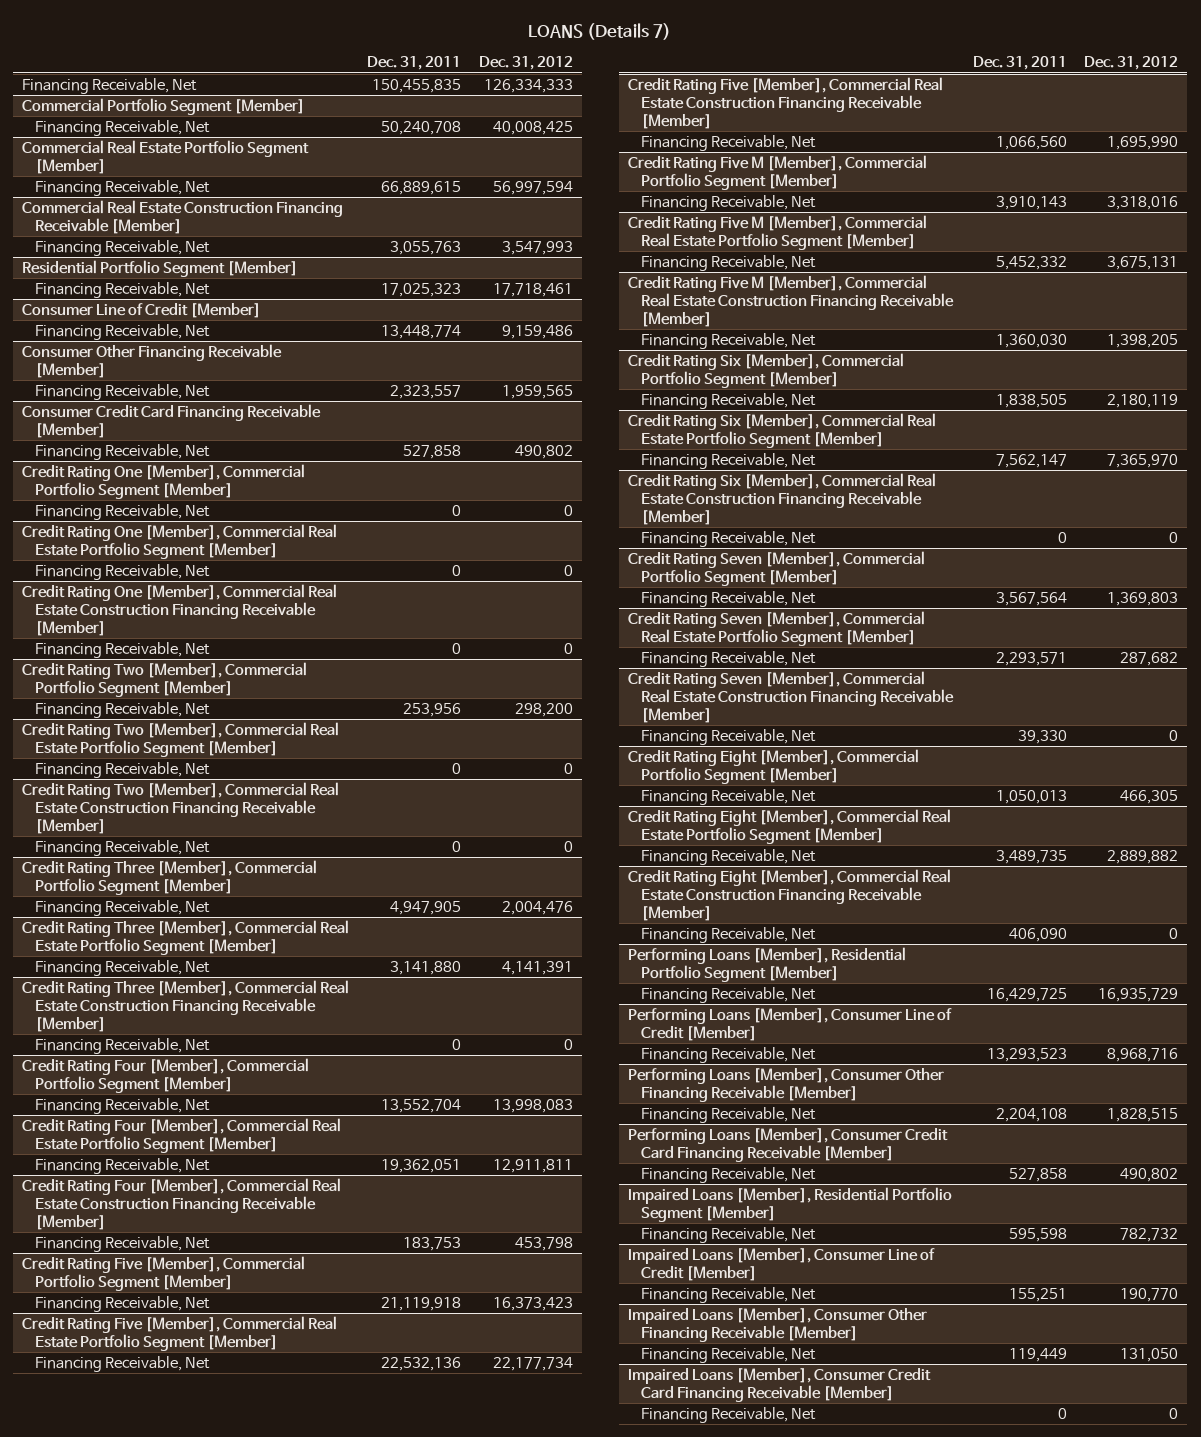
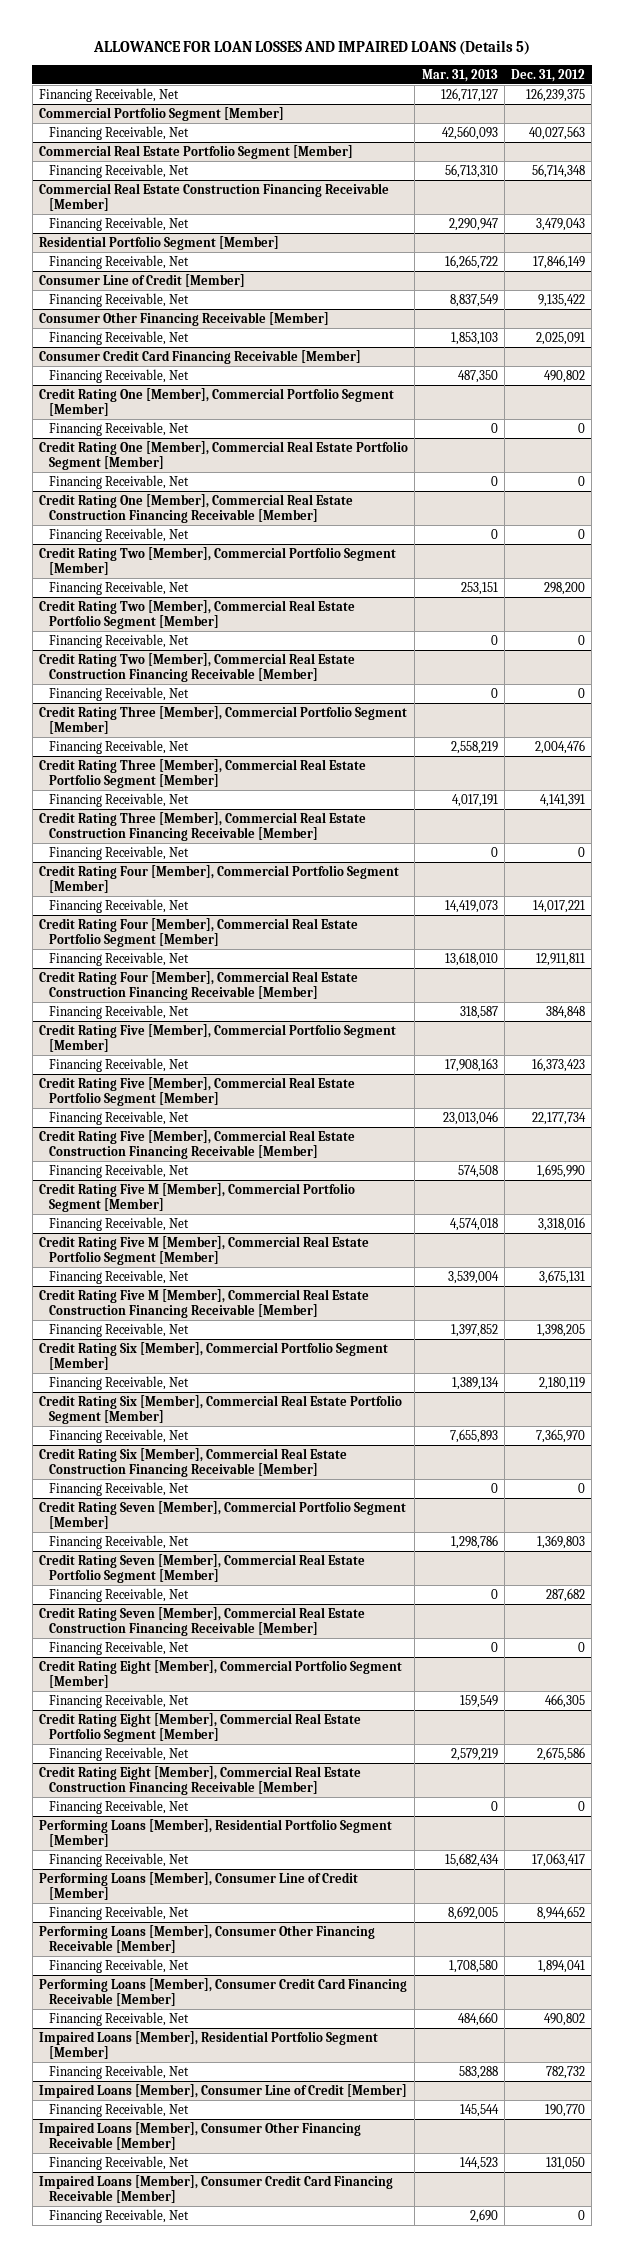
- LOANS (Details 7)
+ ALLOWANCE FOR LOAN LOSSES AND IMPAIRED LOANS (Details 5)
- | Dec. 31, 2011 | Dec. 31, 2012
+ | Mar. 31, 2013 | Dec. 31, 2012
- Financing Receivable, Net | 150,455,835 | 126,334,333
+ Financing Receivable, Net | 126,717,127 | 126,239,375
@ Commercial Portfolio Segment [Member]
- Financing Receivable, Net | 50,240,708 | 40,008,425
+ Financing Receivable, Net | 42,560,093 | 40,027,563
@ Commercial Real Estate Portfolio Segment [Member]
- Financing Receivable, Net | 66,889,615 | 56,997,594
+ Financing Receivable, Net | 56,713,310 | 56,714,348
@ Commercial Real Estate Construction Financing Receivable [Member]
- Financing Receivable, Net | 3,055,763 | 3,547,993
+ Financing Receivable, Net | 2,290,947 | 3,479,043
@ Residential Portfolio Segment [Member]
- Financing Receivable, Net | 17,025,323 | 17,718,461
+ Financing Receivable, Net | 16,265,722 | 17,846,149
@ Consumer Line of Credit [Member]
- Financing Receivable, Net | 13,448,774 | 9,159,486
+ Financing Receivable, Net | 8,837,549 | 9,135,422
@ Consumer Other Financing Receivable [Member]
- Financing Receivable, Net | 2,323,557 | 1,959,565
+ Financing Receivable, Net | 1,853,103 | 2,025,091
@ Credit Rating Four [Member], Commercial Portfolio Segment [Member]
- Financing Receivable, Net | 13,552,704 | 13,998,083
+ Financing Receivable, Net | 14,419,073 | 14,017,221
@ Credit Rating Four [Member], Commercial Real Estate Construction Financing Receivable [Member]
- Financing Receivable, Net | 183,753 | 453,798
+ Financing Receivable, Net | 318,587 | 384,848
@ Credit Rating Eight [Member], Commercial Real Estate Portfolio Segment [Member]
- Financing Receivable, Net | 3,489,735 | 2,889,882
+ Financing Receivable, Net | 2,579,219 | 2,675,586
@ Performing Loans [Member], Residential Portfolio Segment [Member]
- Financing Receivable, Net | 16,429,725 | 16,935,729
+ Financing Receivable, Net | 15,682,434 | 17,063,417
@ Performing Loans [Member], Consumer Line of Credit [Member]
- Financing Receivable, Net | 13,293,523 | 8,968,716
+ Financing Receivable, Net | 8,692,005 | 8,944,652
@ Performing Loans [Member], Consumer Other Financing Receivable [Member]
- Financing Receivable, Net | 2,204,108 | 1,828,515
+ Financing Receivable, Net | 1,708,580 | 1,894,041

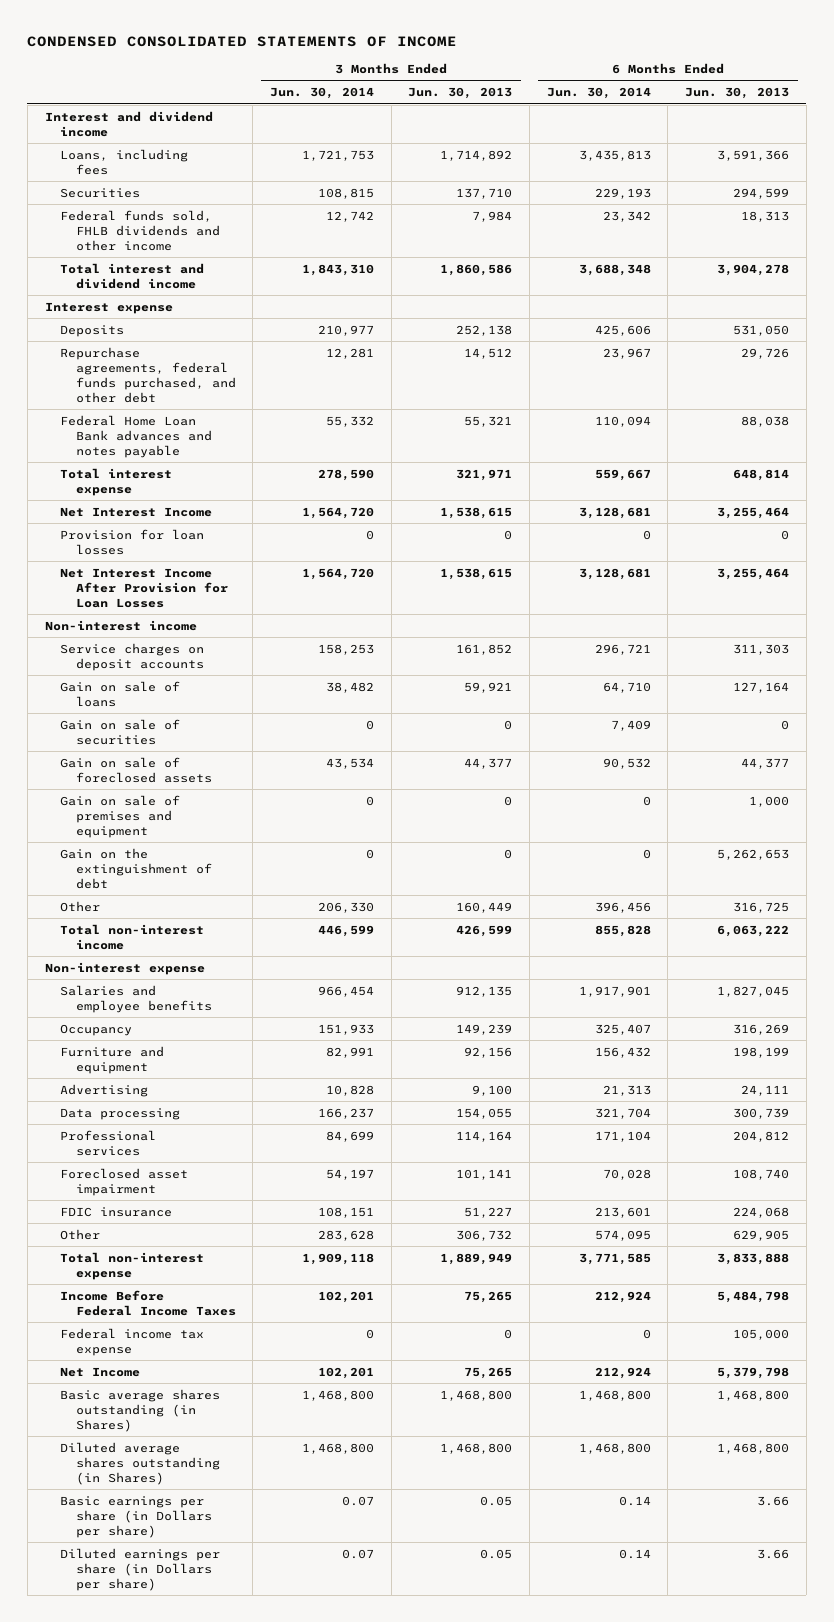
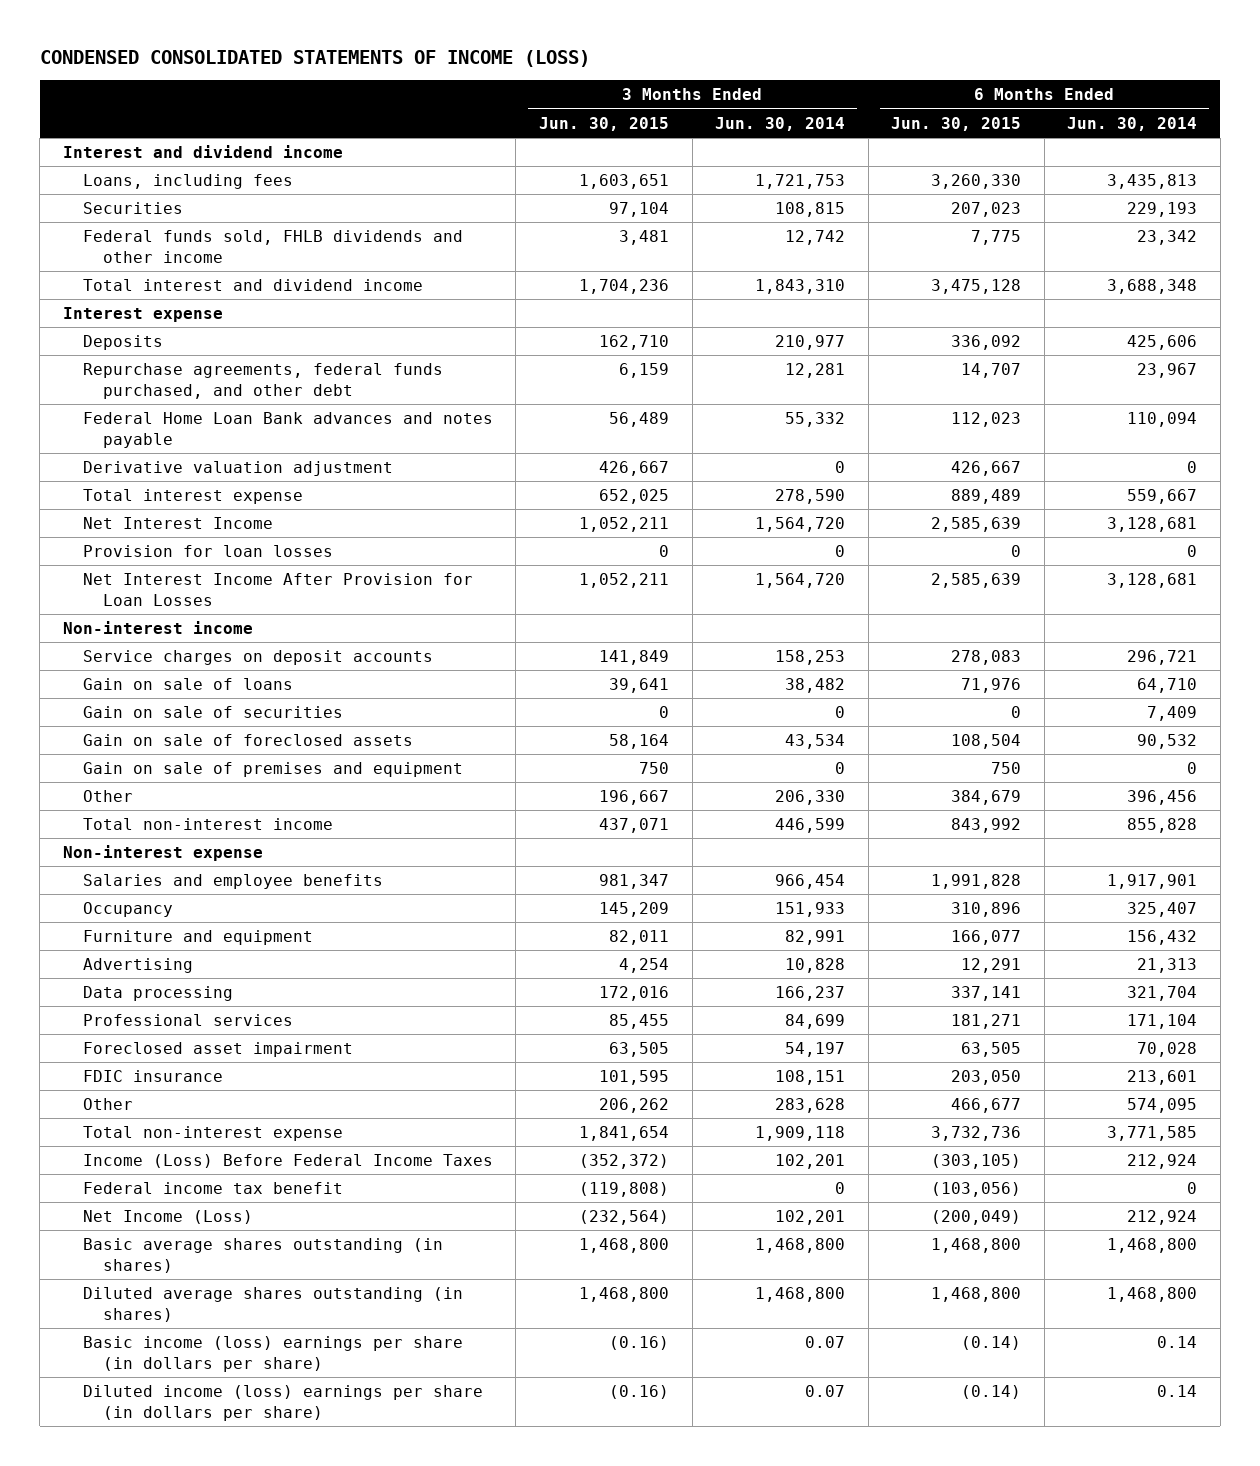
- CONDENSED CONSOLIDATED STATEMENTS OF INCOME
+ CONDENSED CONSOLIDATED STATEMENTS OF INCOME (LOSS)
- | 3 Months Ended Jun. 30, 2014 | 3 Months Ended Jun. 30, 2013 | 6 Months Ended Jun. 30, 2014 | 6 Months Ended Jun. 30, 2013
+ | 3 Months Ended Jun. 30, 2015 | 3 Months Ended Jun. 30, 2014 | 6 Months Ended Jun. 30, 2015 | 6 Months Ended Jun. 30, 2014
+ Derivative valuation adjustment | 426,667 | 0 | 426,667 | 0
- Gain on the extinguishment of debt | 0 | 0 | 0 | 5,262,653
- Income Before Federal Income Taxes | 102,201 | 75,265 | 212,924 | 5,484,798
- Federal income tax expense | 0 | 0 | 0 | 105,000
- Net Income | 102,201 | 75,265 | 212,924 | 5,379,798
- Basic average shares outstanding (in Shares) | 1,468,800 | 1,468,800 | 1,468,800 | 1,468,800
- Diluted average shares outstanding (in Shares) | 1,468,800 | 1,468,800 | 1,468,800 | 1,468,800
- Basic earnings per share (in Dollars per share) | 0.07 | 0.05 | 0.14 | 3.66
- Diluted earnings per share (in Dollars per share) | 0.07 | 0.05 | 0.14 | 3.66
+ Income (Loss) Before Federal Income Taxes | (352,372) | 102,201 | (303,105) | 212,924
+ Federal income tax benefit | (119,808) | 0 | (103,056) | 0
+ Net Income (Loss) | (232,564) | 102,201 | (200,049) | 212,924
+ Basic average shares outstanding (in shares) | 1,468,800 | 1,468,800 | 1,468,800 | 1,468,800
+ Diluted average shares outstanding (in shares) | 1,468,800 | 1,468,800 | 1,468,800 | 1,468,800
+ Basic income (loss) earnings per share (in dollars per share) | (0.16) | 0.07 | (0.14) | 0.14
+ Diluted income (loss) earnings per share (in dollars per share) | (0.16) | 0.07 | (0.14) | 0.14

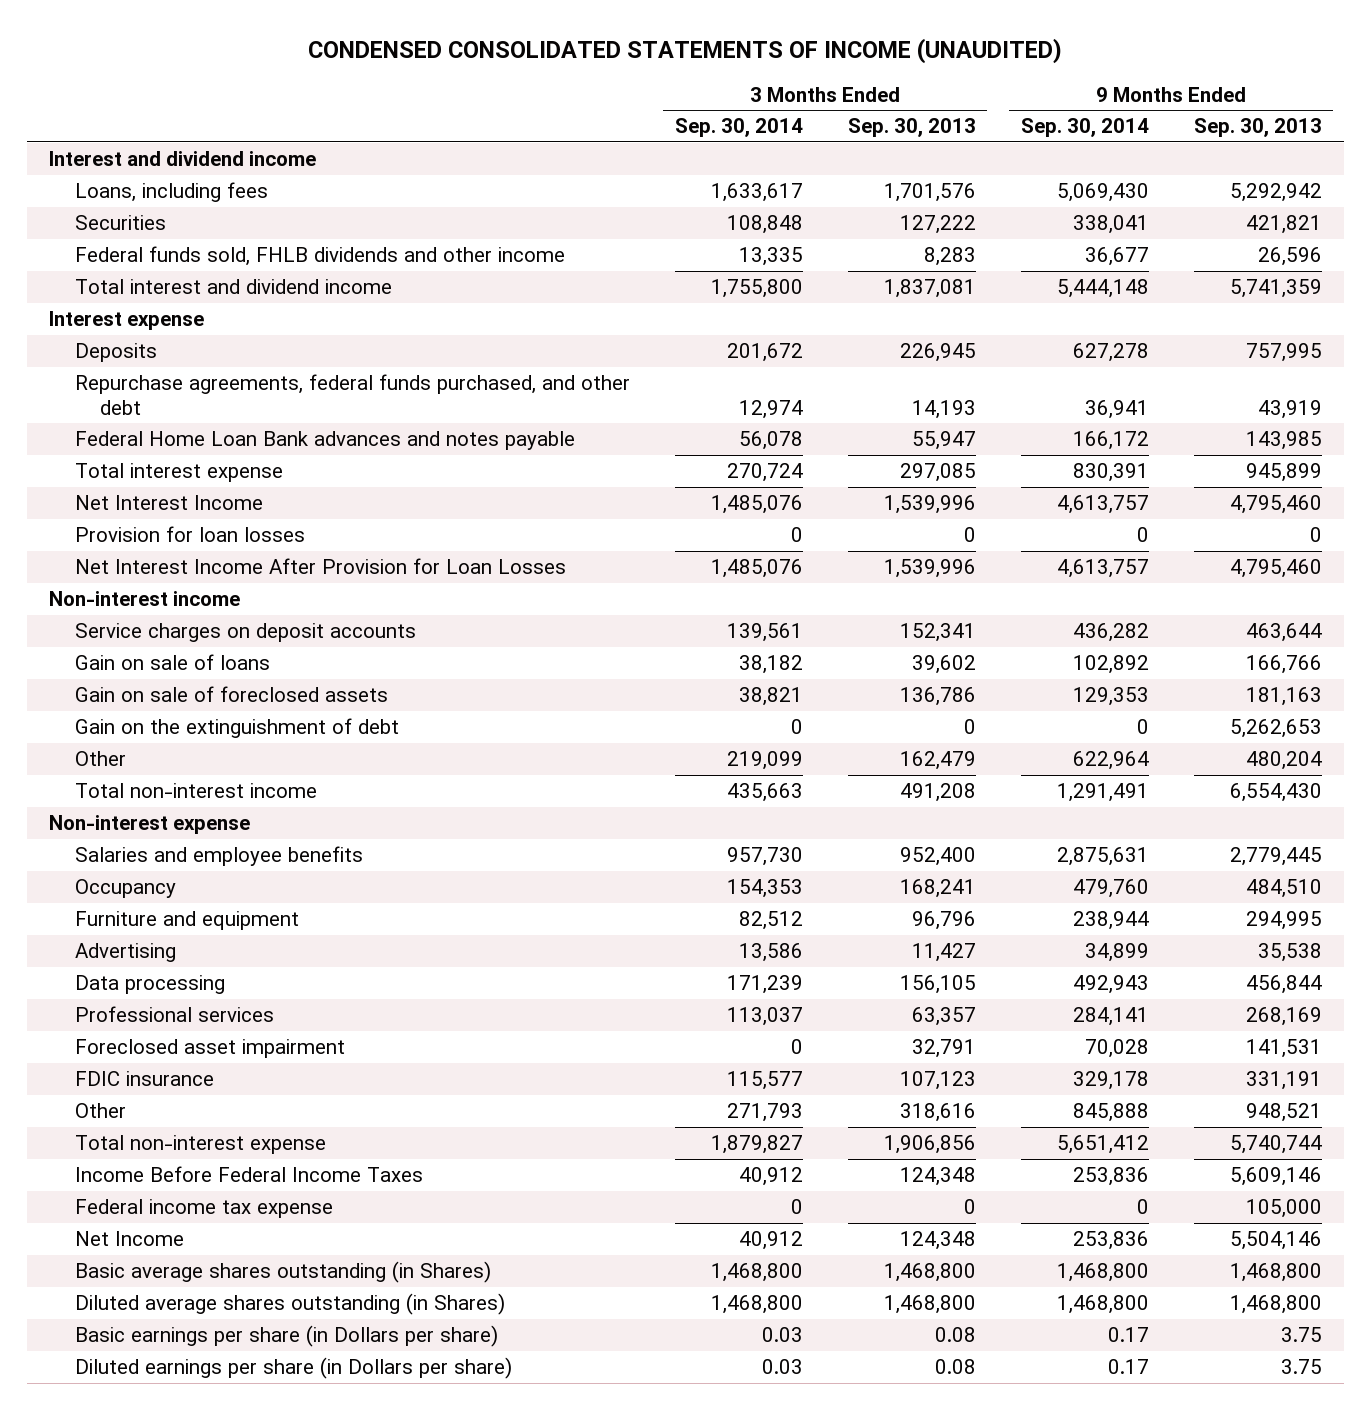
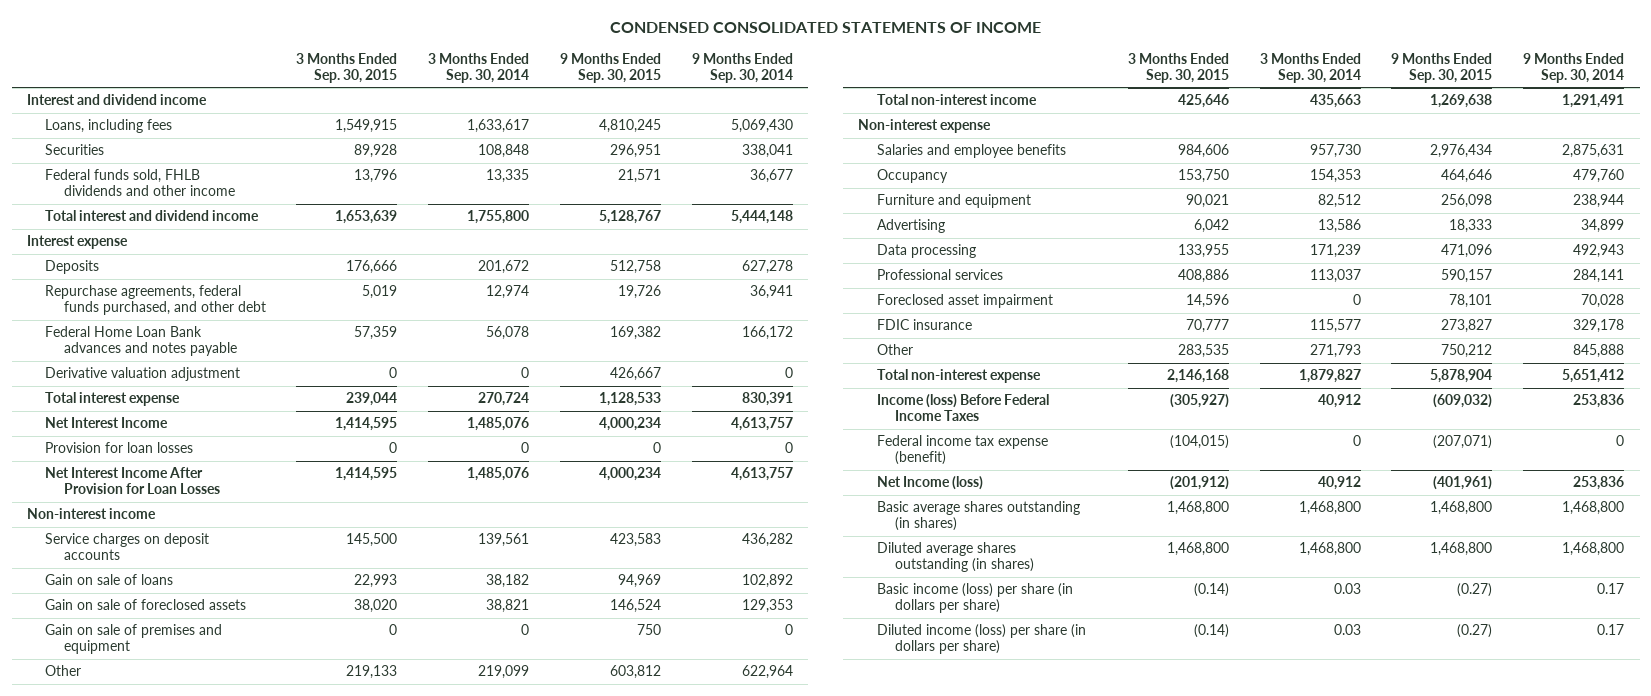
- CONDENSED CONSOLIDATED STATEMENTS OF INCOME (UNAUDITED)
+ CONDENSED CONSOLIDATED STATEMENTS OF INCOME
- | 3 Months Ended Sep. 30, 2014 | 3 Months Ended Sep. 30, 2013 | 9 Months Ended Sep. 30, 2014 | 9 Months Ended Sep. 30, 2013
+ | 3 Months Ended Sep. 30, 2015 | 3 Months Ended Sep. 30, 2014 | 9 Months Ended Sep. 30, 2015 | 9 Months Ended Sep. 30, 2014
+ Derivative valuation adjustment | 0 | 0 | 426,667 | 0
- Gain on the extinguishment of debt | 0 | 0 | 0 | 5,262,653
+ Gain on sale of premises and equipment | 0 | 0 | 750 | 0
- Income Before Federal Income Taxes | 40,912 | 124,348 | 253,836 | 5,609,146
- Federal income tax expense | 0 | 0 | 0 | 105,000
- Net Income | 40,912 | 124,348 | 253,836 | 5,504,146
- Basic average shares outstanding (in Shares) | 1,468,800 | 1,468,800 | 1,468,800 | 1,468,800
- Diluted average shares outstanding (in Shares) | 1,468,800 | 1,468,800 | 1,468,800 | 1,468,800
- Basic earnings per share (in Dollars per share) | 0.03 | 0.08 | 0.17 | 3.75
- Diluted earnings per share (in Dollars per share) | 0.03 | 0.08 | 0.17 | 3.75
+ Income (loss) Before Federal Income Taxes | (305,927) | 40,912 | (609,032) | 253,836
+ Federal income tax expense (benefit) | (104,015) | 0 | (207,071) | 0
+ Net Income (loss) | (201,912) | 40,912 | (401,961) | 253,836
+ Basic average shares outstanding (in shares) | 1,468,800 | 1,468,800 | 1,468,800 | 1,468,800
+ Diluted average shares outstanding (in shares) | 1,468,800 | 1,468,800 | 1,468,800 | 1,468,800
+ Basic income (loss) per share (in dollars per share) | (0.14) | 0.03 | (0.27) | 0.17
+ Diluted income (loss) per share (in dollars per share) | (0.14) | 0.03 | (0.27) | 0.17

